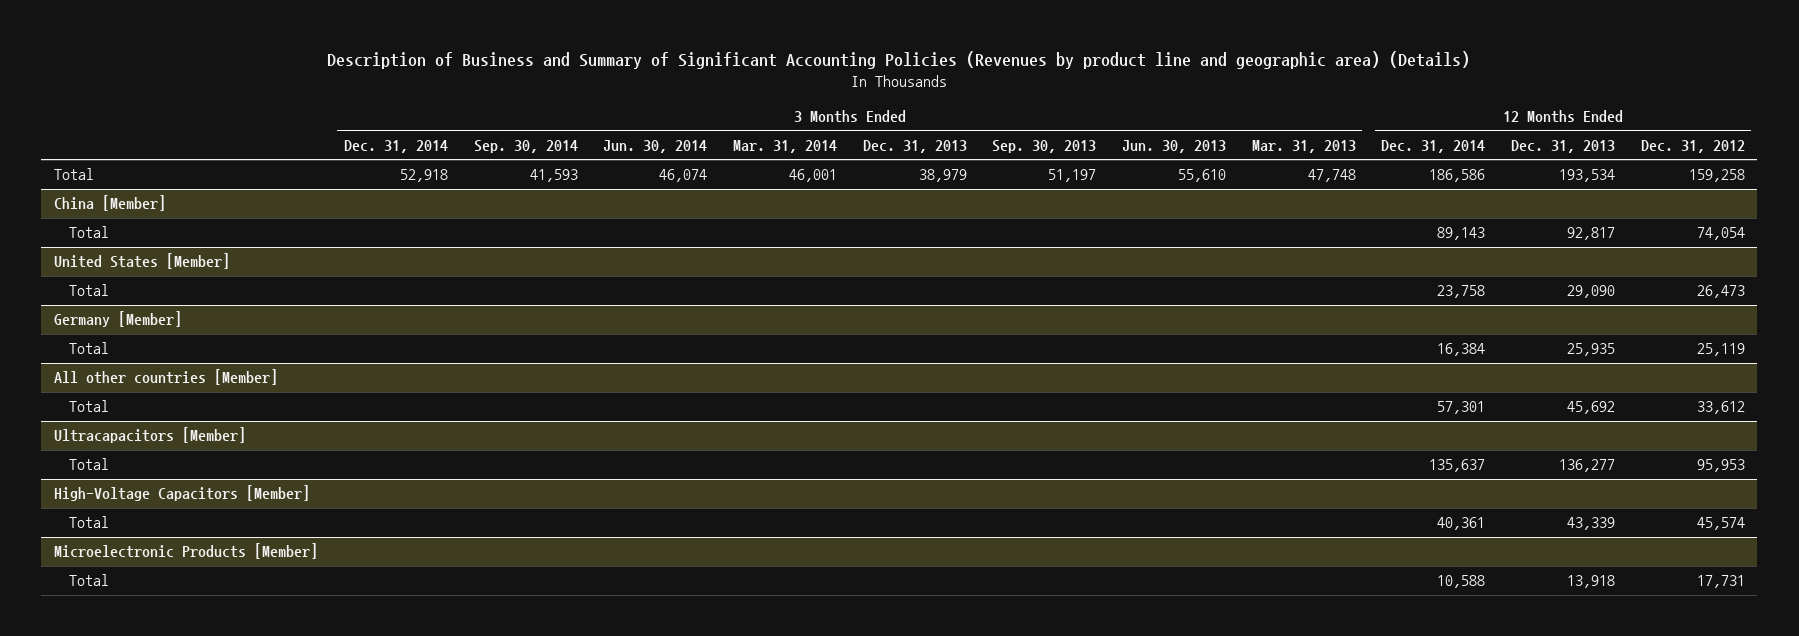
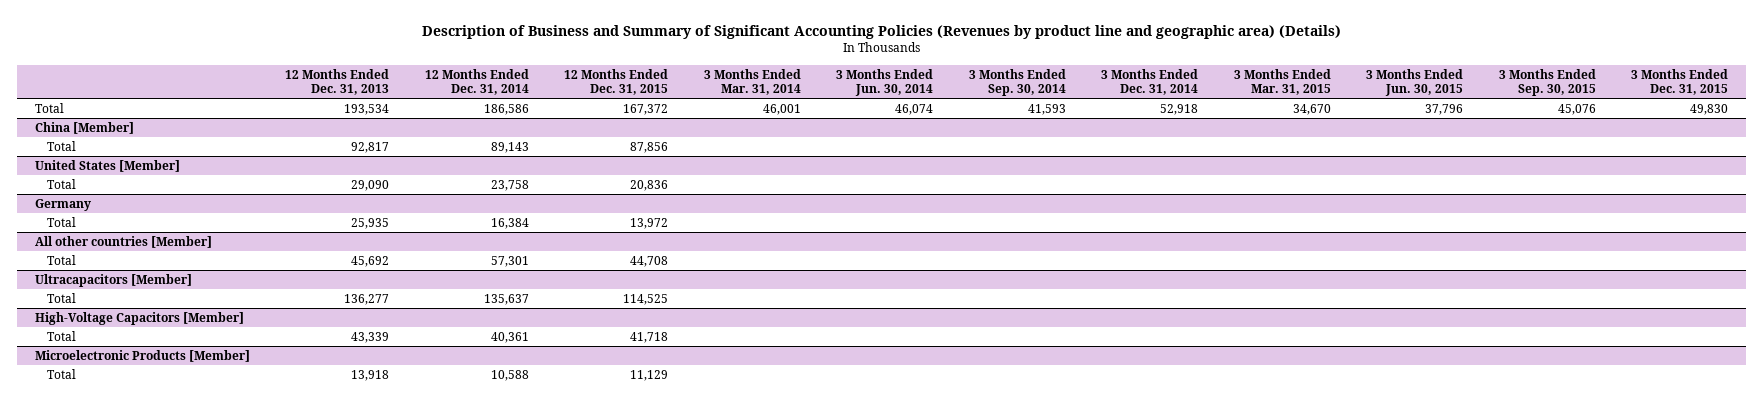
- | 3 Months Ended Dec. 31, 2014 | 3 Months Ended Sep. 30, 2014 | 3 Months Ended Jun. 30, 2014 | 3 Months Ended Mar. 31, 2014 | 3 Months Ended Dec. 31, 2013 | 3 Months Ended Sep. 30, 2013 | 3 Months Ended Jun. 30, 2013 | 3 Months Ended Mar. 31, 2013 | 12 Months Ended Dec. 31, 2014 | 12 Months Ended Dec. 31, 2013 | 12 Months Ended Dec. 31, 2012
+ | 12 Months Ended Dec. 31, 2013 | 12 Months Ended Dec. 31, 2014 | 12 Months Ended Dec. 31, 2015 | 3 Months Ended Mar. 31, 2014 | 3 Months Ended Jun. 30, 2014 | 3 Months Ended Sep. 30, 2014 | 3 Months Ended Dec. 31, 2014 | 3 Months Ended Mar. 31, 2015 | 3 Months Ended Jun. 30, 2015 | 3 Months Ended Sep. 30, 2015 | 3 Months Ended Dec. 31, 2015
- Germany [Member]
+ Germany

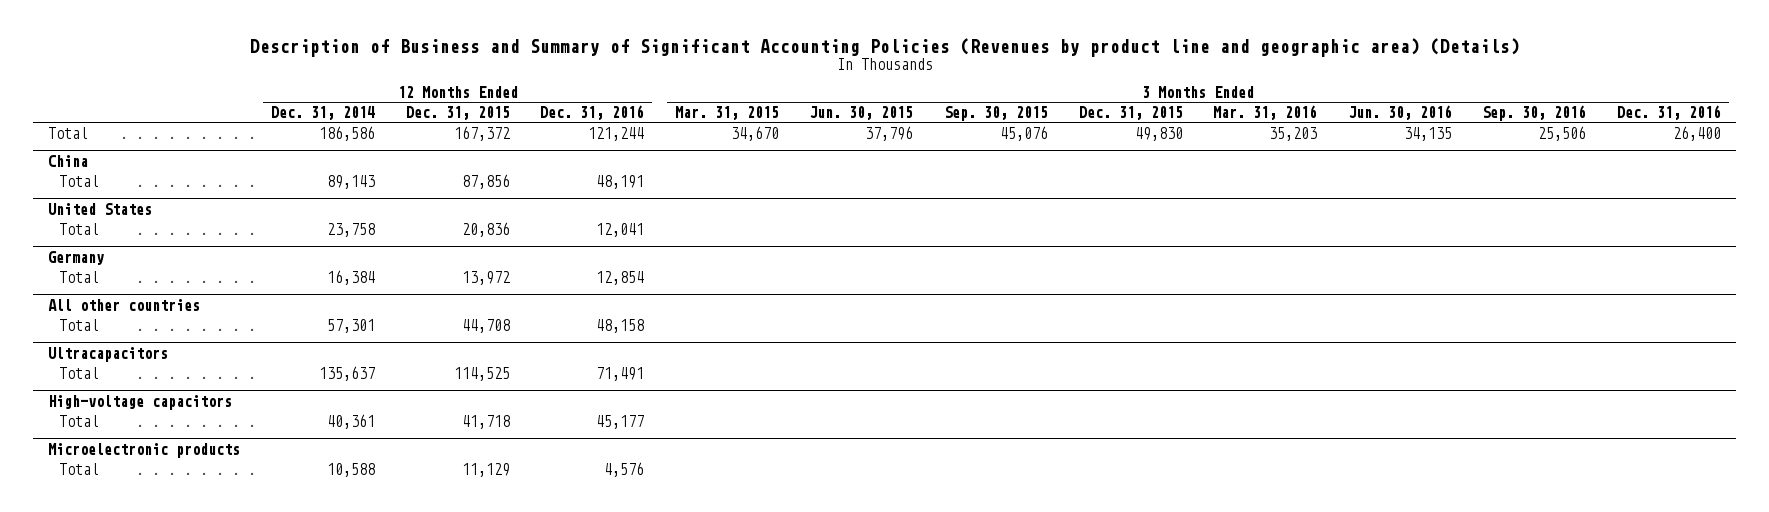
- | 12 Months Ended Dec. 31, 2013 | 12 Months Ended Dec. 31, 2014 | 12 Months Ended Dec. 31, 2015 | 3 Months Ended Mar. 31, 2014 | 3 Months Ended Jun. 30, 2014 | 3 Months Ended Sep. 30, 2014 | 3 Months Ended Dec. 31, 2014 | 3 Months Ended Mar. 31, 2015 | 3 Months Ended Jun. 30, 2015 | 3 Months Ended Sep. 30, 2015 | 3 Months Ended Dec. 31, 2015
+ | 12 Months Ended Dec. 31, 2014 | 12 Months Ended Dec. 31, 2015 | 12 Months Ended Dec. 31, 2016 | 3 Months Ended Mar. 31, 2015 | 3 Months Ended Jun. 30, 2015 | 3 Months Ended Sep. 30, 2015 | 3 Months Ended Dec. 31, 2015 | 3 Months Ended Mar. 31, 2016 | 3 Months Ended Jun. 30, 2016 | 3 Months Ended Sep. 30, 2016 | 3 Months Ended Dec. 31, 2016
- China [Member]
+ China
- United States [Member]
+ United States
- All other countries [Member]
+ All other countries
- Ultracapacitors [Member]
+ Ultracapacitors
- High-Voltage Capacitors [Member]
+ High-voltage capacitors
- Microelectronic Products [Member]
+ Microelectronic products

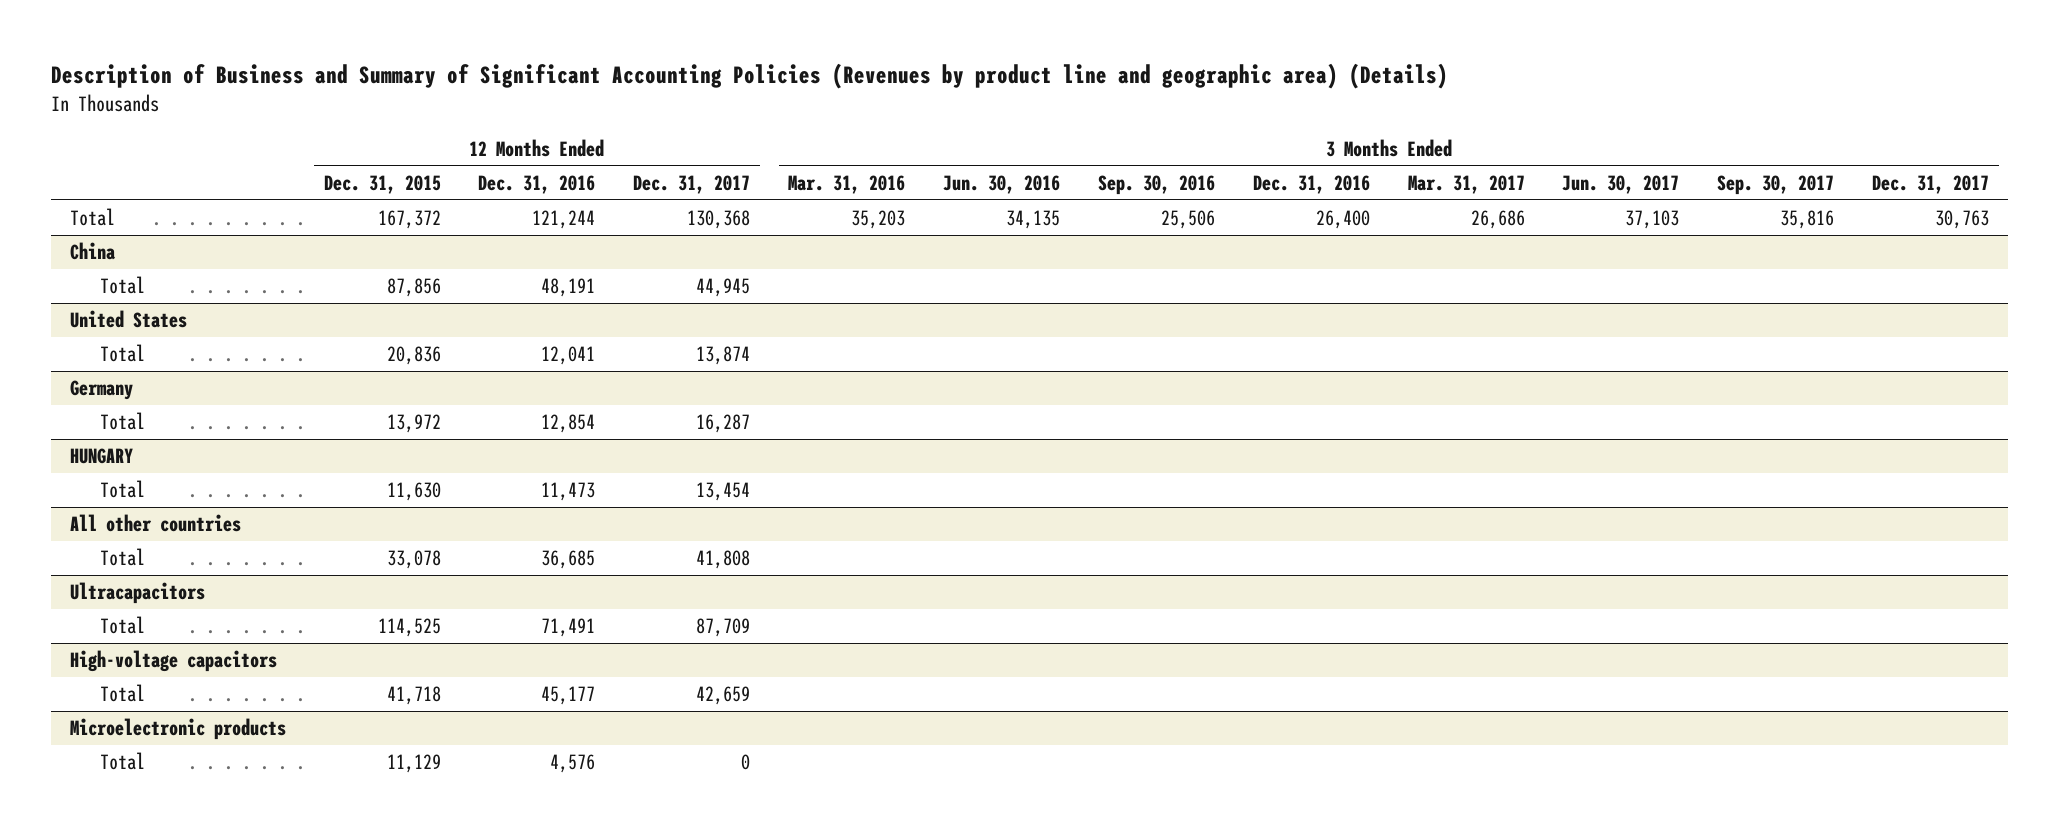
- | 12 Months Ended Dec. 31, 2014 | 12 Months Ended Dec. 31, 2015 | 12 Months Ended Dec. 31, 2016 | 3 Months Ended Mar. 31, 2015 | 3 Months Ended Jun. 30, 2015 | 3 Months Ended Sep. 30, 2015 | 3 Months Ended Dec. 31, 2015 | 3 Months Ended Mar. 31, 2016 | 3 Months Ended Jun. 30, 2016 | 3 Months Ended Sep. 30, 2016 | 3 Months Ended Dec. 31, 2016
+ | 12 Months Ended Dec. 31, 2015 | 12 Months Ended Dec. 31, 2016 | 12 Months Ended Dec. 31, 2017 | 3 Months Ended Mar. 31, 2016 | 3 Months Ended Jun. 30, 2016 | 3 Months Ended Sep. 30, 2016 | 3 Months Ended Dec. 31, 2016 | 3 Months Ended Mar. 31, 2017 | 3 Months Ended Jun. 30, 2017 | 3 Months Ended Sep. 30, 2017 | 3 Months Ended Dec. 31, 2017
+ HUNGARY
+ Total | 11,630 | 11,473 | 13,454 | | | | | | | |
@ All other countries
- Total | 57,301 | 44,708 | 48,158 | | | | | | | |
+ Total | 33,078 | 36,685 | 41,808 | | | | | | | |

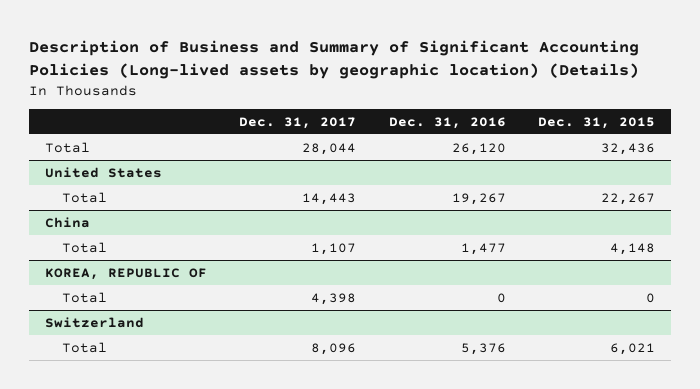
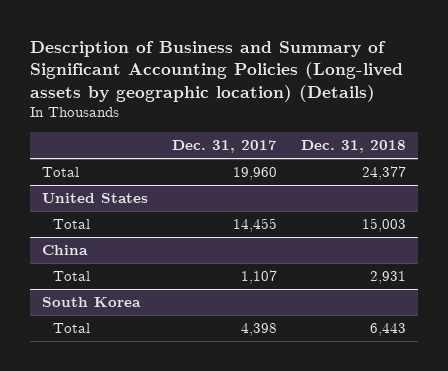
- | Dec. 31, 2017 | Dec. 31, 2016 | Dec. 31, 2015
+ | Dec. 31, 2017 | Dec. 31, 2018
- Total | 28,044 | 26,120 | 32,436
+ Total | 19,960 | 24,377
@ United States
- Total | 14,443 | 19,267 | 22,267
+ Total | 14,455 | 15,003
- KOREA, REPUBLIC OF
+ South Korea
- Switzerland
- Total | 8,096 | 5,376 | 6,021

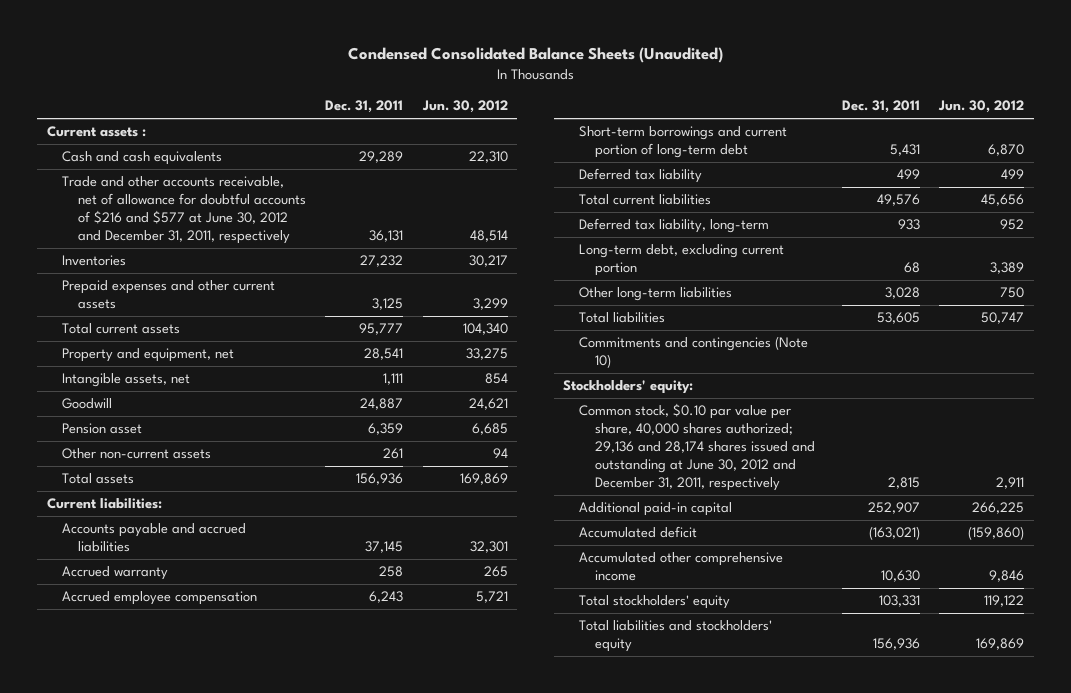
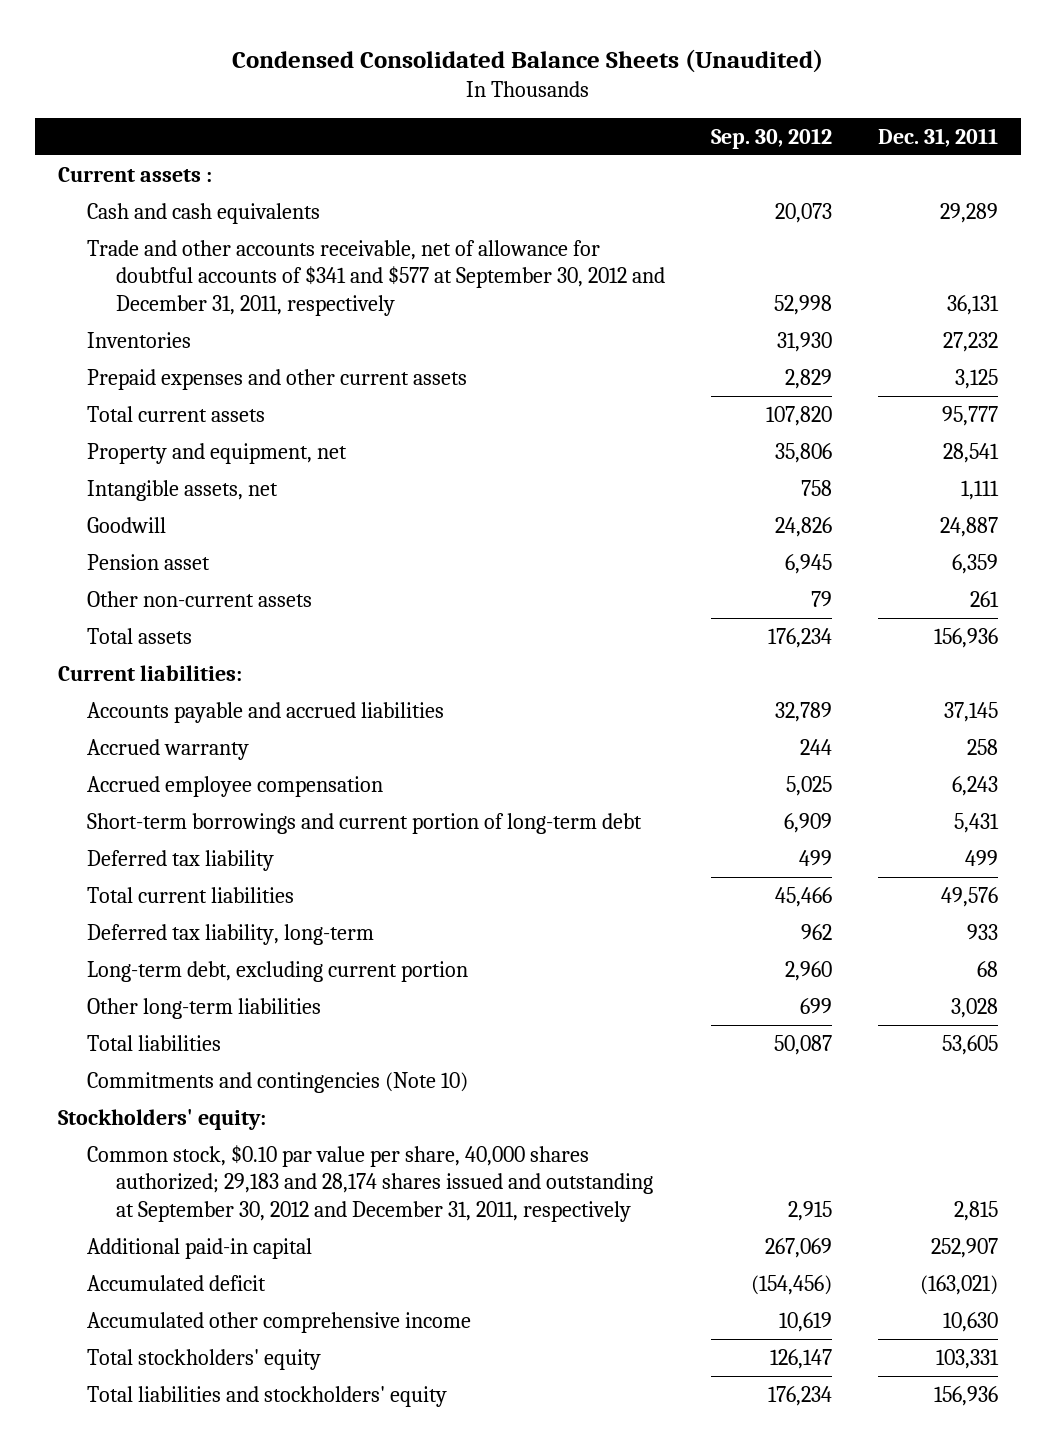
- | Dec. 31, 2011 | Jun. 30, 2012
+ | Sep. 30, 2012 | Dec. 31, 2011
- Trade and other accounts receivable, net of allowance for doubtful accounts of $216 and $577 at June 30, 2012 and December 31, 2011, respectively | 36,131 | 48,514
+ Trade and other accounts receivable, net of allowance for doubtful accounts of $341 and $577 at September 30, 2012 and December 31, 2011, respectively | 52,998 | 36,131
- Common stock, $0.10 par value per share, 40,000 shares authorized; 29,136 and 28,174 shares issued and outstanding at June 30, 2012 and December 31, 2011, respectively | 2,815 | 2,911
+ Common stock, $0.10 par value per share, 40,000 shares authorized; 29,183 and 28,174 shares issued and outstanding at September 30, 2012 and December 31, 2011, respectively | 2,915 | 2,815

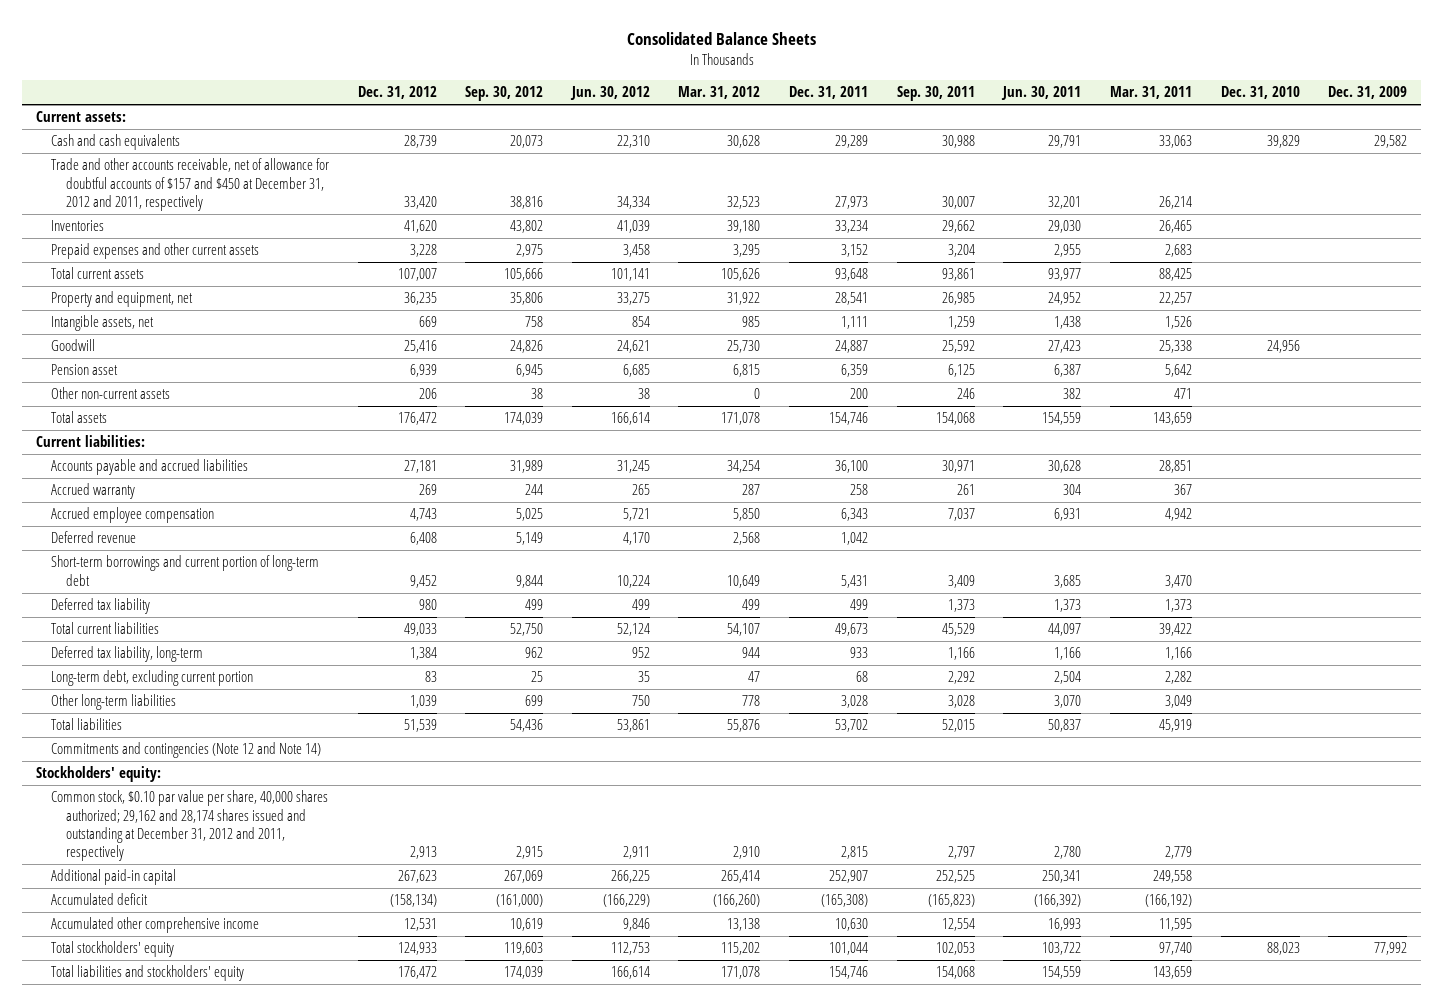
- Condensed Consolidated Balance Sheets (Unaudited)
+ Consolidated Balance Sheets
- | Sep. 30, 2012 | Dec. 31, 2011
+ | Dec. 31, 2012 | Sep. 30, 2012 | Jun. 30, 2012 | Mar. 31, 2012 | Dec. 31, 2011 | Sep. 30, 2011 | Jun. 30, 2011 | Mar. 31, 2011 | Dec. 31, 2010 | Dec. 31, 2009
- Current assets :
+ Current assets:
- Trade and other accounts receivable, net of allowance for doubtful accounts of $341 and $577 at September 30, 2012 and December 31, 2011, respectively | 52,998 | 36,131
- Inventories | 31,930 | 27,232
- Prepaid expenses and other current assets | 2,829 | 3,125
- Total current assets | 107,820 | 95,777
+ Trade and other accounts receivable, net of allowance for doubtful accounts of $157 and $450 at December 31, 2012 and 2011, respectively | 33,420 | 38,816 | 34,334 | 32,523 | 27,973 | 30,007 | 32,201 | 26,214 | |
+ Inventories | 41,620 | 43,802 | 41,039 | 39,180 | 33,234 | 29,662 | 29,030 | 26,465 | |
+ Prepaid expenses and other current assets | 3,228 | 2,975 | 3,458 | 3,295 | 3,152 | 3,204 | 2,955 | 2,683 | |
+ Total current assets | 107,007 | 105,666 | 101,141 | 105,626 | 93,648 | 93,861 | 93,977 | 88,425 | |
- Other non-current assets | 79 | 261
- Total assets | 176,234 | 156,936
+ Other non-current assets | 206 | 38 | 38 | 0 | 200 | 246 | 382 | 471 | |
+ Total assets | 176,472 | 174,039 | 166,614 | 171,078 | 154,746 | 154,068 | 154,559 | 143,659 | |
- Accounts payable and accrued liabilities | 32,789 | 37,145
+ Accounts payable and accrued liabilities | 27,181 | 31,989 | 31,245 | 34,254 | 36,100 | 30,971 | 30,628 | 28,851 | |
- Accrued employee compensation | 5,025 | 6,243
- Short-term borrowings and current portion of long-term debt | 6,909 | 5,431
+ Accrued employee compensation | 4,743 | 5,025 | 5,721 | 5,850 | 6,343 | 7,037 | 6,931 | 4,942 | |
+ Deferred revenue | 6,408 | 5,149 | 4,170 | 2,568 | 1,042 | | | | |
+ Short-term borrowings and current portion of long-term debt | 9,452 | 9,844 | 10,224 | 10,649 | 5,431 | 3,409 | 3,685 | 3,470 | |
- Total current liabilities | 45,466 | 49,576
+ Total current liabilities | 49,033 | 52,750 | 52,124 | 54,107 | 49,673 | 45,529 | 44,097 | 39,422 | |
- Long-term debt, excluding current portion | 2,960 | 68
+ Long-term debt, excluding current portion | 83 | 25 | 35 | 47 | 68 | 2,292 | 2,504 | 2,282 | |
- Total liabilities | 50,087 | 53,605
- Commitments and contingencies (Note 10)
+ Total liabilities | 51,539 | 54,436 | 53,861 | 55,876 | 53,702 | 52,015 | 50,837 | 45,919 | |
+ Commitments and contingencies (Note 12 and Note 14)
- Common stock, $0.10 par value per share, 40,000 shares authorized; 29,183 and 28,174 shares issued and outstanding at September 30, 2012 and December 31, 2011, respectively | 2,915 | 2,815
+ Common stock, $0.10 par value per share, 40,000 shares authorized; 29,162 and 28,174 shares issued and outstanding at December 31, 2012 and 2011, respectively | 2,913 | 2,915 | 2,911 | 2,910 | 2,815 | 2,797 | 2,780 | 2,779 | |
- Accumulated deficit | (154,456) | (163,021)
+ Accumulated deficit | (158,134) | (161,000) | (166,229) | (166,260) | (165,308) | (165,823) | (166,392) | (166,192) | |
- Total stockholders' equity | 126,147 | 103,331
- Total liabilities and stockholders' equity | 176,234 | 156,936
+ Total stockholders' equity | 124,933 | 119,603 | 112,753 | 115,202 | 101,044 | 102,053 | 103,722 | 97,740 | 88,023 | 77,992
+ Total liabilities and stockholders' equity | 176,472 | 174,039 | 166,614 | 171,078 | 154,746 | 154,068 | 154,559 | 143,659 | |

